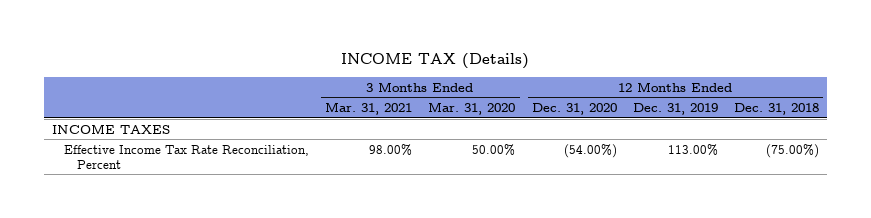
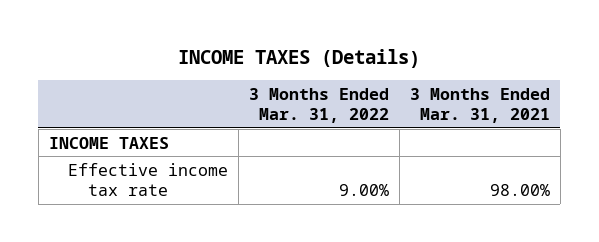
- INCOME TAX (Details)
+ INCOME TAXES (Details)
- | 3 Months Ended Mar. 31, 2021 | 3 Months Ended Mar. 31, 2020 | 12 Months Ended Dec. 31, 2020 | 12 Months Ended Dec. 31, 2019 | 12 Months Ended Dec. 31, 2018
+ | 3 Months Ended Mar. 31, 2022 | 3 Months Ended Mar. 31, 2021
- Effective Income Tax Rate Reconciliation, Percent | 98.00% | 50.00% | (54.00%) | 113.00% | (75.00%)
+ Effective income tax rate | 9.00% | 98.00%

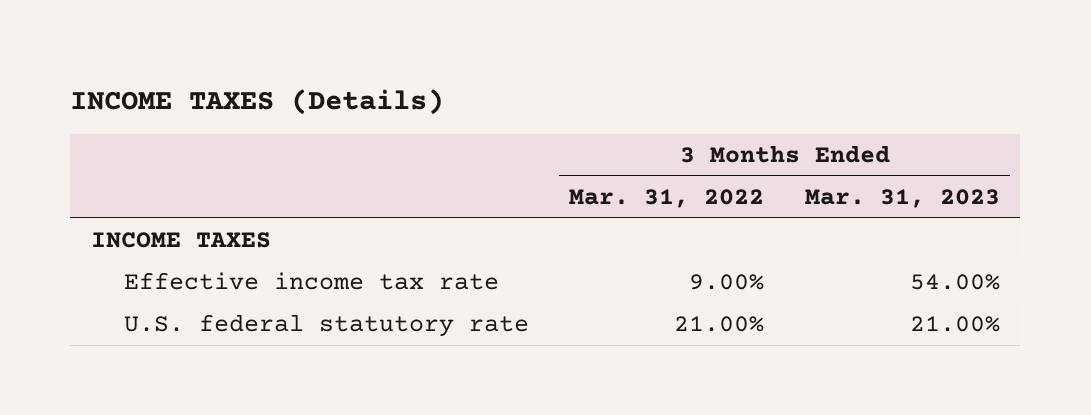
- | 3 Months Ended Mar. 31, 2022 | 3 Months Ended Mar. 31, 2021
+ | 3 Months Ended Mar. 31, 2022 | 3 Months Ended Mar. 31, 2023
+ U.S. federal statutory rate | 21.00% | 21.00%

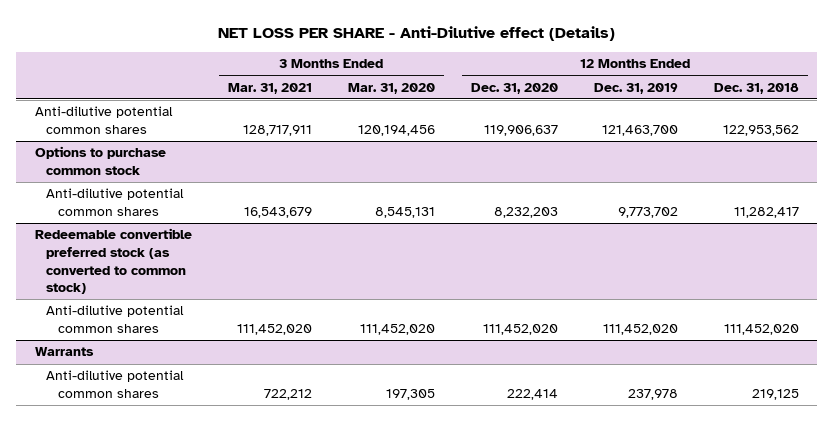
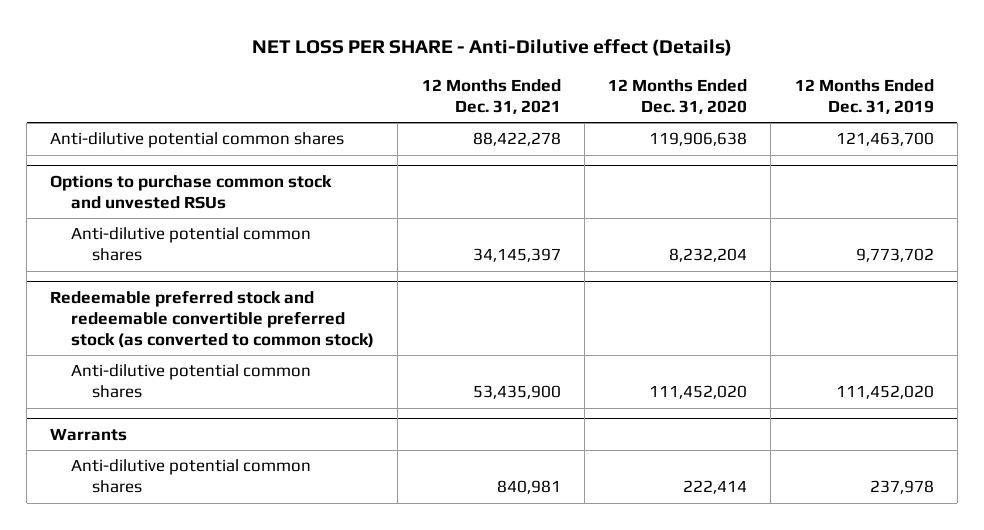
- | 3 Months Ended Mar. 31, 2021 | 3 Months Ended Mar. 31, 2020 | 12 Months Ended Dec. 31, 2020 | 12 Months Ended Dec. 31, 2019 | 12 Months Ended Dec. 31, 2018
+ | 12 Months Ended Dec. 31, 2021 | 12 Months Ended Dec. 31, 2020 | 12 Months Ended Dec. 31, 2019
- Anti-dilutive potential common shares | 128,717,911 | 120,194,456 | 119,906,637 | 121,463,700 | 122,953,562
- Options to purchase common stock
- Anti-dilutive potential common shares | 16,543,679 | 8,545,131 | 8,232,203 | 9,773,702 | 11,282,417
- Redeemable convertible preferred stock (as converted to common stock)
+ Anti-dilutive potential common shares | 88,422,278 | 119,906,638 | 121,463,700
+ Options to purchase common stock and unvested RSUs
+ Anti-dilutive potential common shares | 34,145,397 | 8,232,204 | 9,773,702
+ Redeemable preferred stock and redeemable convertible preferred stock (as converted to common stock)

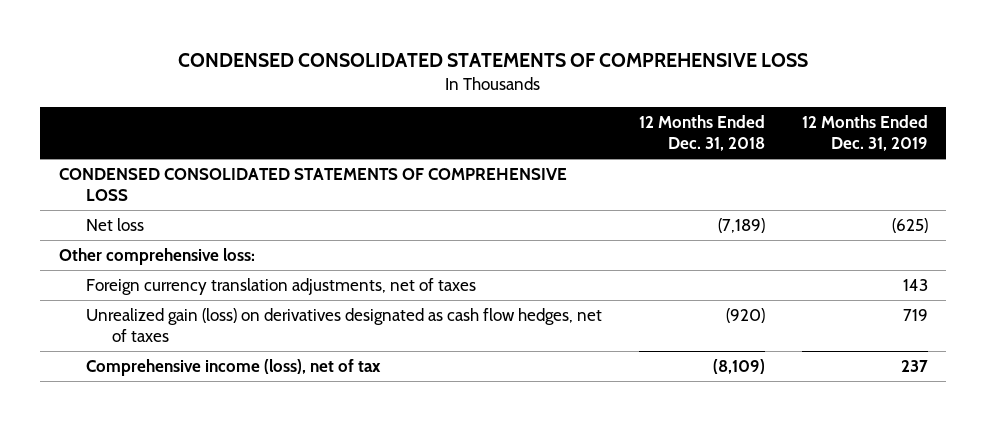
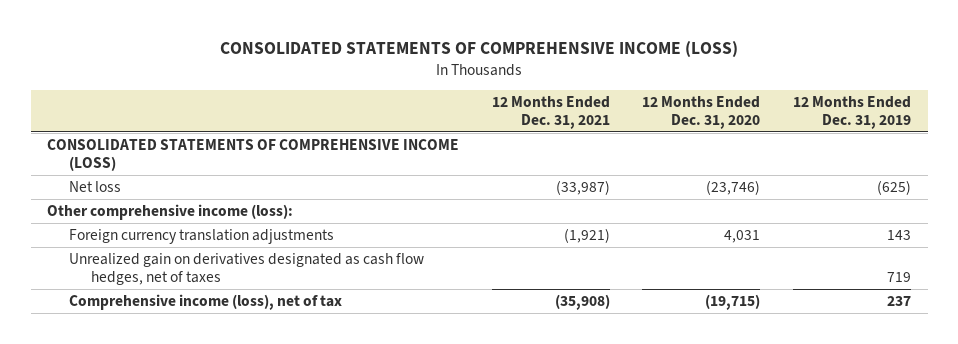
- CONDENSED CONSOLIDATED STATEMENTS OF COMPREHENSIVE LOSS
+ CONSOLIDATED STATEMENTS OF COMPREHENSIVE INCOME (LOSS)
- | 12 Months Ended Dec. 31, 2018 | 12 Months Ended Dec. 31, 2019
+ | 12 Months Ended Dec. 31, 2021 | 12 Months Ended Dec. 31, 2020 | 12 Months Ended Dec. 31, 2019
- CONDENSED CONSOLIDATED STATEMENTS OF COMPREHENSIVE LOSS
+ CONSOLIDATED STATEMENTS OF COMPREHENSIVE INCOME (LOSS)
- Other comprehensive loss:
- Foreign currency translation adjustments, net of taxes | | 143
- Unrealized gain (loss) on derivatives designated as cash flow hedges, net of taxes | (920) | 719
+ Other comprehensive income (loss):
+ Foreign currency translation adjustments | (1,921) | 4,031 | 143
+ Unrealized gain on derivatives designated as cash flow hedges, net of taxes | | | 719

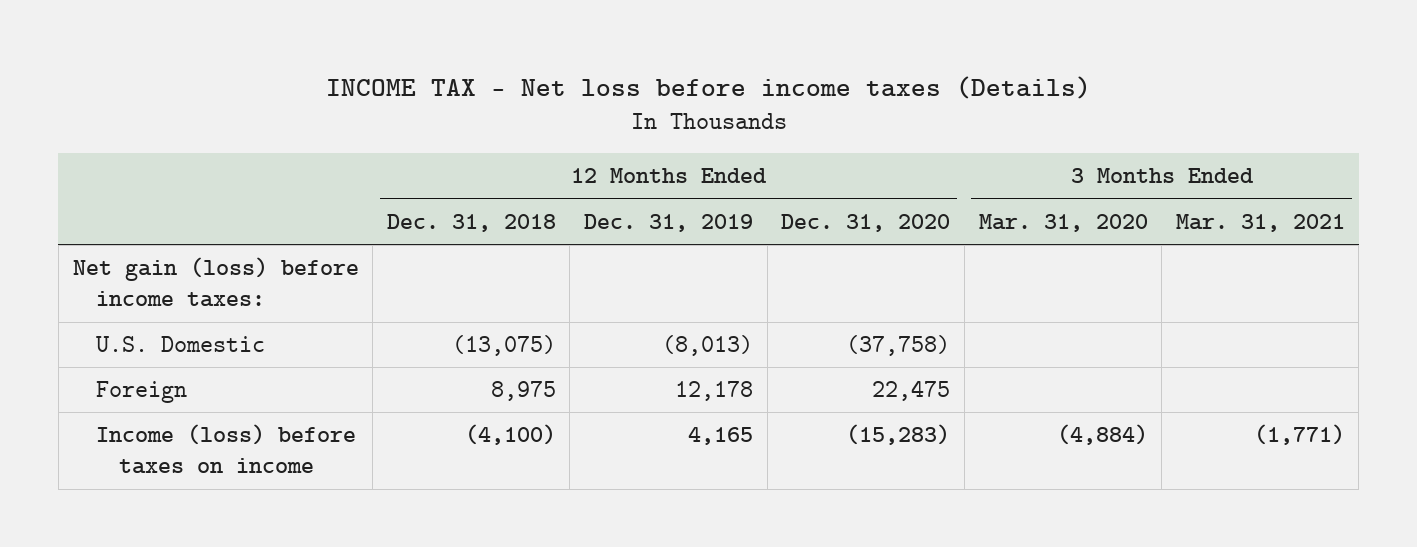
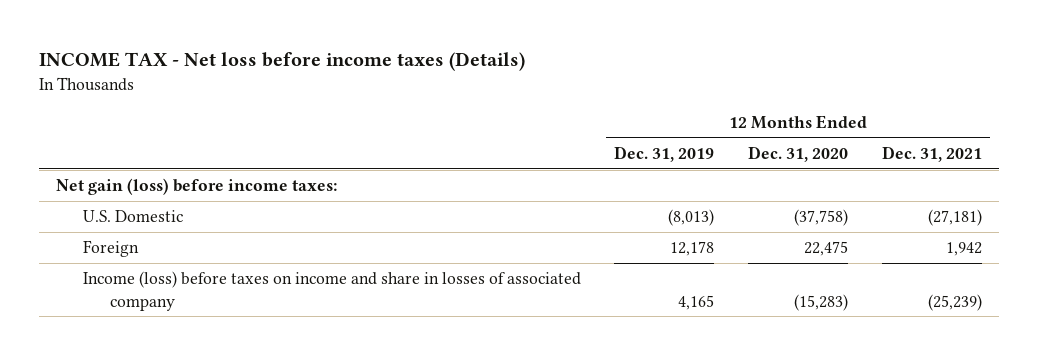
- | 12 Months Ended Dec. 31, 2018 | 12 Months Ended Dec. 31, 2019 | 12 Months Ended Dec. 31, 2020 | 3 Months Ended Mar. 31, 2020 | 3 Months Ended Mar. 31, 2021
+ | 12 Months Ended Dec. 31, 2019 | 12 Months Ended Dec. 31, 2020 | 12 Months Ended Dec. 31, 2021
- Income (loss) before taxes on income | (4,100) | 4,165 | (15,283) | (4,884) | (1,771)
+ Income (loss) before taxes on income and share in losses of associated company | 4,165 | (15,283) | (25,239)

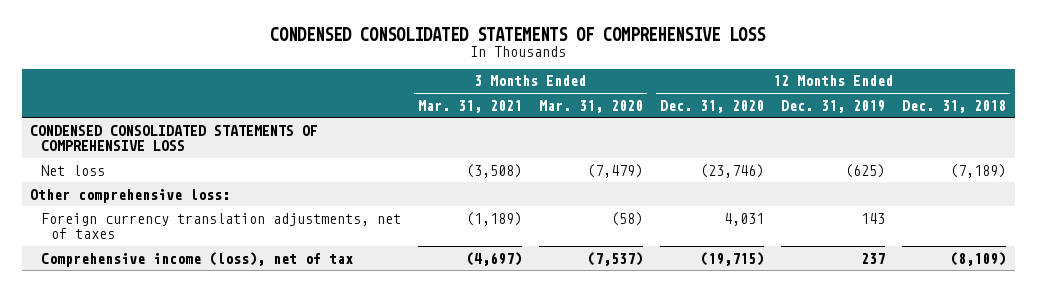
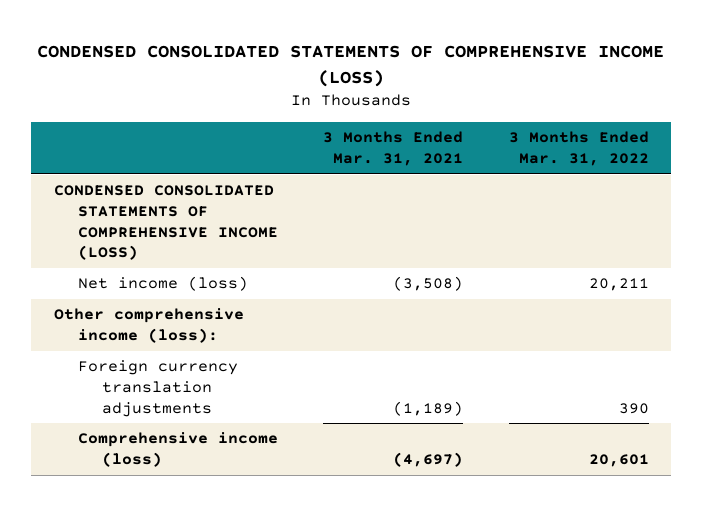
- CONDENSED CONSOLIDATED STATEMENTS OF COMPREHENSIVE LOSS
+ CONDENSED CONSOLIDATED STATEMENTS OF COMPREHENSIVE INCOME (LOSS)
- | 3 Months Ended Mar. 31, 2021 | 3 Months Ended Mar. 31, 2020 | 12 Months Ended Dec. 31, 2020 | 12 Months Ended Dec. 31, 2019 | 12 Months Ended Dec. 31, 2018
+ | 3 Months Ended Mar. 31, 2021 | 3 Months Ended Mar. 31, 2022
- CONDENSED CONSOLIDATED STATEMENTS OF COMPREHENSIVE LOSS
- Net loss | (3,508) | (7,479) | (23,746) | (625) | (7,189)
- Other comprehensive loss:
- Foreign currency translation adjustments, net of taxes | (1,189) | (58) | 4,031 | 143 |
- Comprehensive income (loss), net of tax | (4,697) | (7,537) | (19,715) | 237 | (8,109)
+ CONDENSED CONSOLIDATED STATEMENTS OF COMPREHENSIVE INCOME (LOSS)
+ Net income (loss) | (3,508) | 20,211
+ Other comprehensive income (loss):
+ Foreign currency translation adjustments | (1,189) | 390
+ Comprehensive income (loss) | (4,697) | 20,601

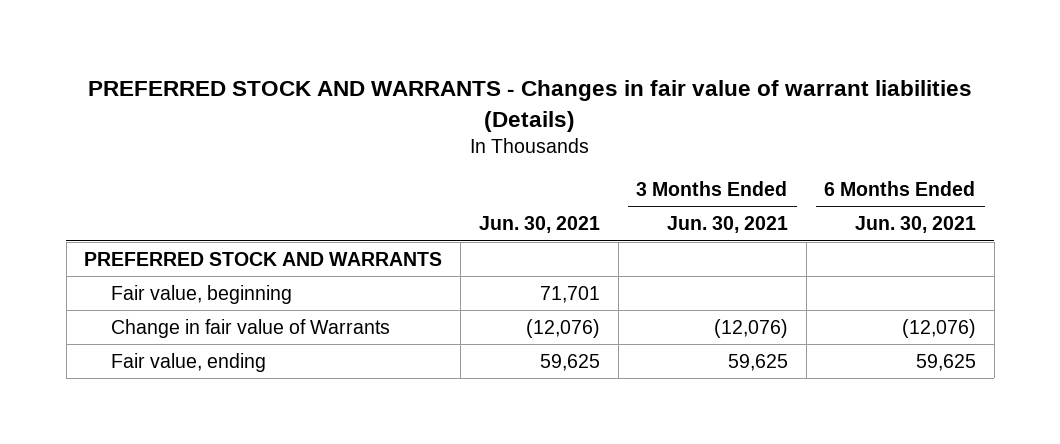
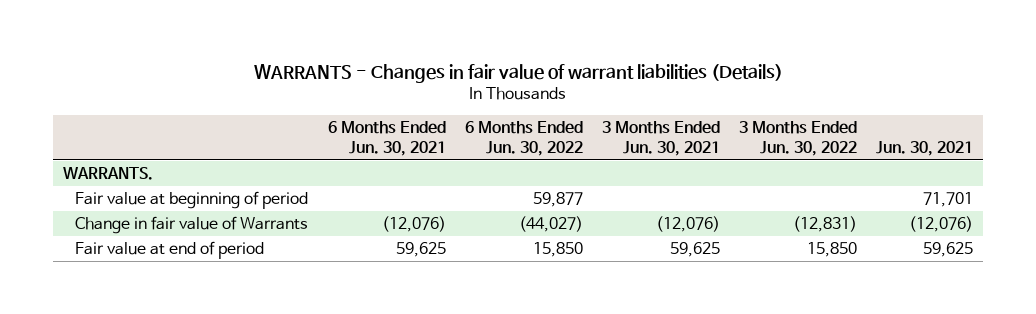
- PREFERRED STOCK AND WARRANTS - Changes in fair value of warrant liabilities (Details)
+ WARRANTS - Changes in fair value of warrant liabilities (Details)
- | Jun. 30, 2021 | 3 Months Ended Jun. 30, 2021 | 6 Months Ended Jun. 30, 2021
+ | 6 Months Ended Jun. 30, 2021 | 6 Months Ended Jun. 30, 2022 | 3 Months Ended Jun. 30, 2021 | 3 Months Ended Jun. 30, 2022 | Jun. 30, 2021
- PREFERRED STOCK AND WARRANTS
- Fair value, beginning | 71,701 | |
+ WARRANTS.
+ Fair value at beginning of period | | 59,877 | | | 71,701
- Fair value, ending | 59,625 | 59,625 | 59,625
+ Fair value at end of period | 59,625 | 15,850 | 59,625 | 15,850 | 59,625

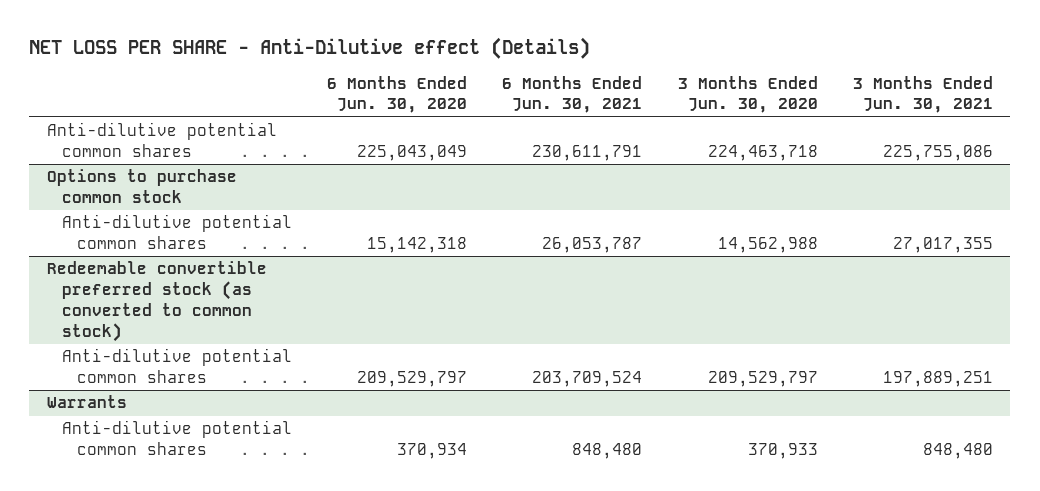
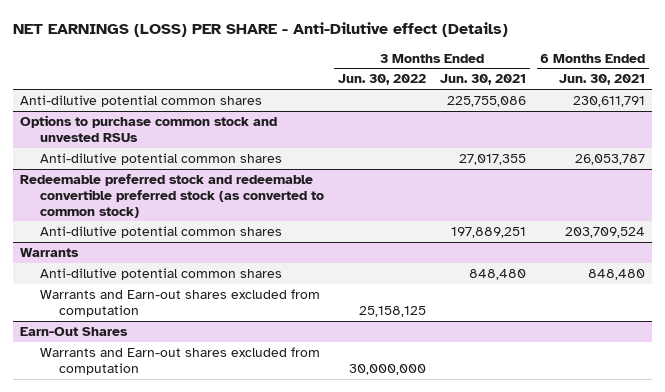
- NET LOSS PER SHARE - Anti-Dilutive effect (Details)
+ NET EARNINGS (LOSS) PER SHARE - Anti-Dilutive effect (Details)
- | 6 Months Ended Jun. 30, 2020 | 6 Months Ended Jun. 30, 2021 | 3 Months Ended Jun. 30, 2020 | 3 Months Ended Jun. 30, 2021
+ | 3 Months Ended Jun. 30, 2022 | 3 Months Ended Jun. 30, 2021 | 6 Months Ended Jun. 30, 2021
- Options to purchase common stock
+ Options to purchase common stock and unvested RSUs
- Redeemable convertible preferred stock (as converted to common stock)
+ Redeemable preferred stock and redeemable convertible preferred stock (as converted to common stock)
@ Warrants
+ Warrants and Earn-out shares excluded from computation | 25,158,125 | |
+ Earn-Out Shares
+ Warrants and Earn-out shares excluded from computation | 30,000,000 | |

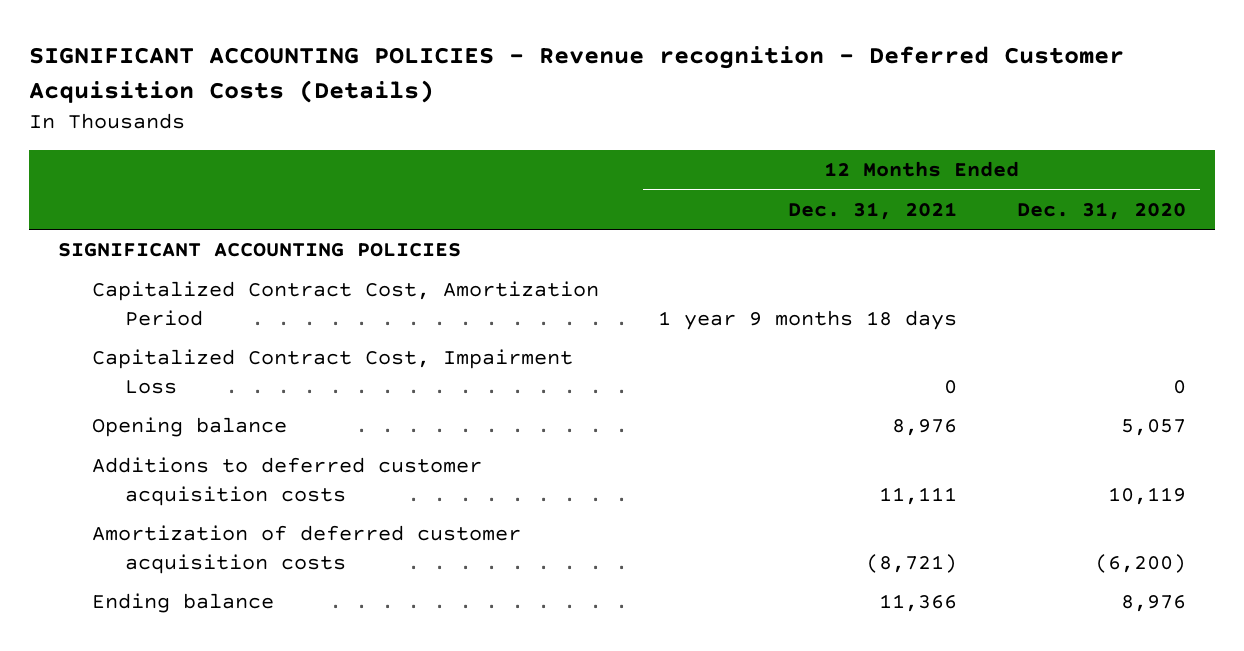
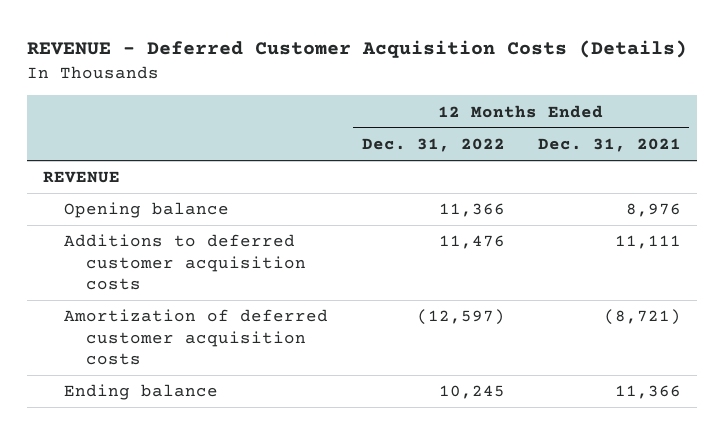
- SIGNIFICANT ACCOUNTING POLICIES - Revenue recognition - Deferred Customer Acquisition Costs (Details)
+ REVENUE - Deferred Customer Acquisition Costs (Details)
- | 12 Months Ended Dec. 31, 2021 | 12 Months Ended Dec. 31, 2020
+ | 12 Months Ended Dec. 31, 2022 | 12 Months Ended Dec. 31, 2021
- SIGNIFICANT ACCOUNTING POLICIES
- Capitalized Contract Cost, Amortization Period | 1 year 9 months 18 days |
- Capitalized Contract Cost, Impairment Loss | 0 | 0
+ REVENUE

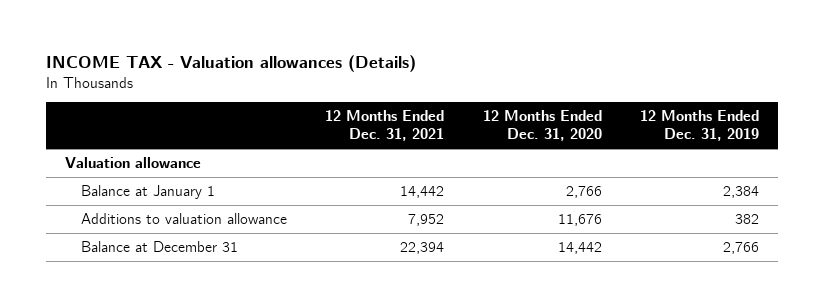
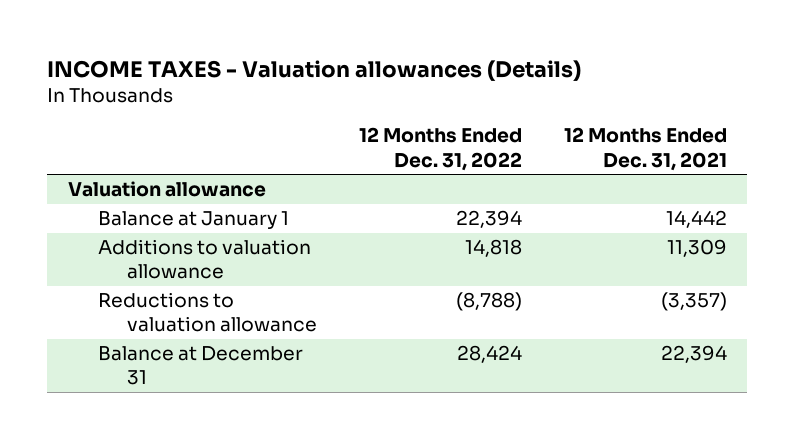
- INCOME TAX - Valuation allowances (Details)
+ INCOME TAXES - Valuation allowances (Details)
- | 12 Months Ended Dec. 31, 2021 | 12 Months Ended Dec. 31, 2020 | 12 Months Ended Dec. 31, 2019
+ | 12 Months Ended Dec. 31, 2022 | 12 Months Ended Dec. 31, 2021
- Additions to valuation allowance | 7,952 | 11,676 | 382
+ Additions to valuation allowance | 14,818 | 11,309
+ Reductions to valuation allowance | (8,788) | (3,357)

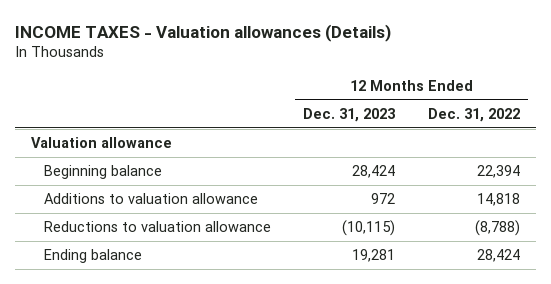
- | 12 Months Ended Dec. 31, 2022 | 12 Months Ended Dec. 31, 2021
+ | 12 Months Ended Dec. 31, 2023 | 12 Months Ended Dec. 31, 2022
- Balance at January 1 | 22,394 | 14,442
+ Beginning balance | 28,424 | 22,394
- Balance at December 31 | 28,424 | 22,394
+ Ending balance | 19,281 | 28,424

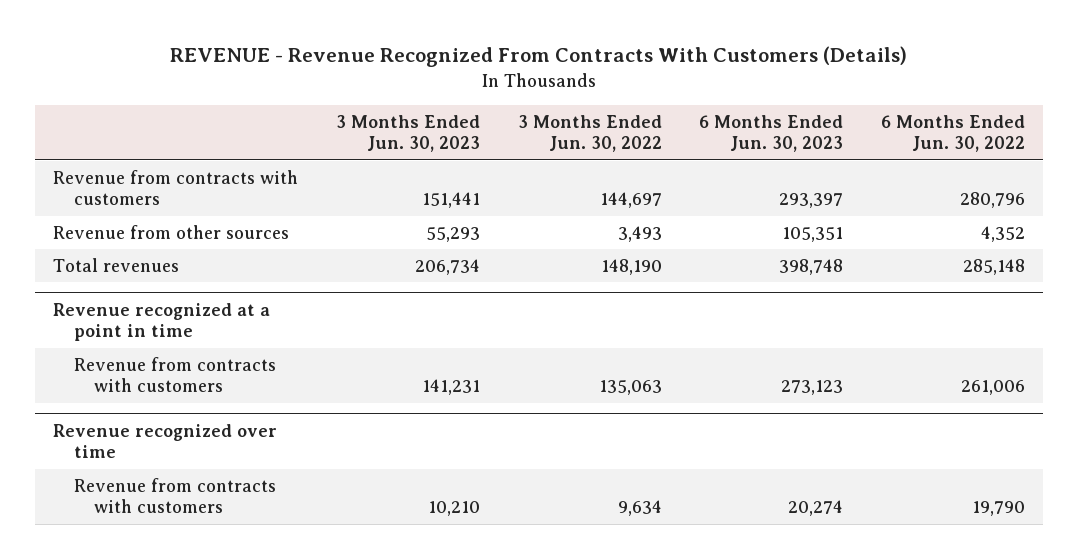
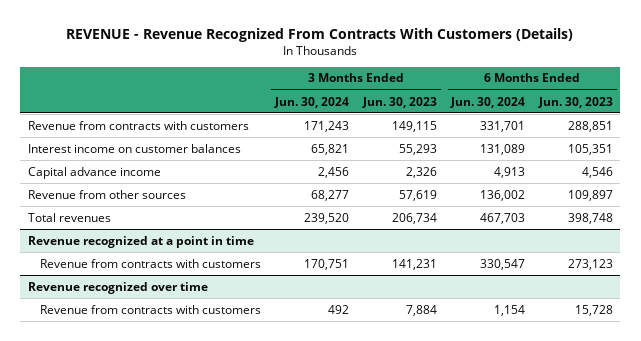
- | 3 Months Ended Jun. 30, 2023 | 3 Months Ended Jun. 30, 2022 | 6 Months Ended Jun. 30, 2023 | 6 Months Ended Jun. 30, 2022
+ | 3 Months Ended Jun. 30, 2024 | 3 Months Ended Jun. 30, 2023 | 6 Months Ended Jun. 30, 2024 | 6 Months Ended Jun. 30, 2023
- Revenue from contracts with customers | 151,441 | 144,697 | 293,397 | 280,796
- Revenue from other sources | 55,293 | 3,493 | 105,351 | 4,352
+ Revenue from contracts with customers | 171,243 | 149,115 | 331,701 | 288,851
+ Interest income on customer balances | 65,821 | 55,293 | 131,089 | 105,351
+ Capital advance income | 2,456 | 2,326 | 4,913 | 4,546
+ Revenue from other sources | 68,277 | 57,619 | 136,002 | 109,897
@ Revenue recognized over time
- Revenue from contracts with customers | 10,210 | 9,634 | 20,274 | 19,790
+ Revenue from contracts with customers | 492 | 7,884 | 1,154 | 15,728

